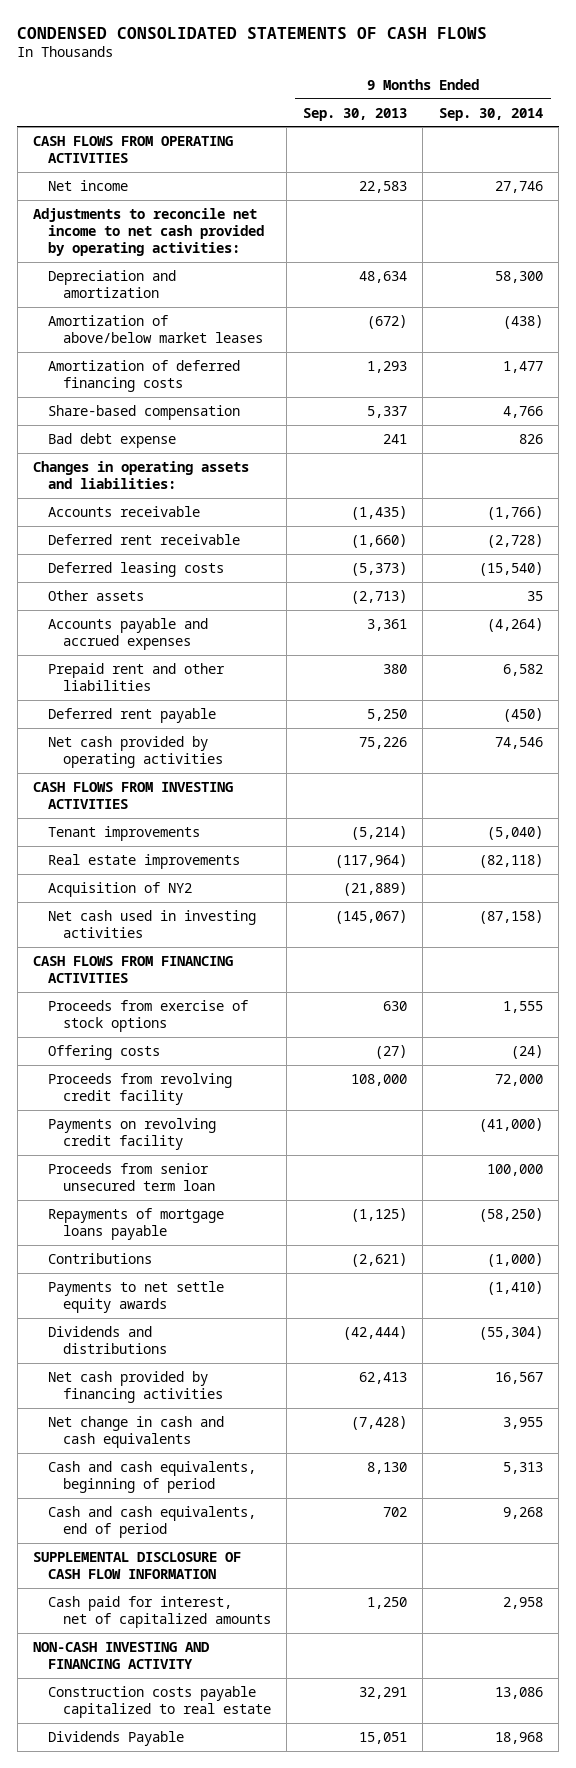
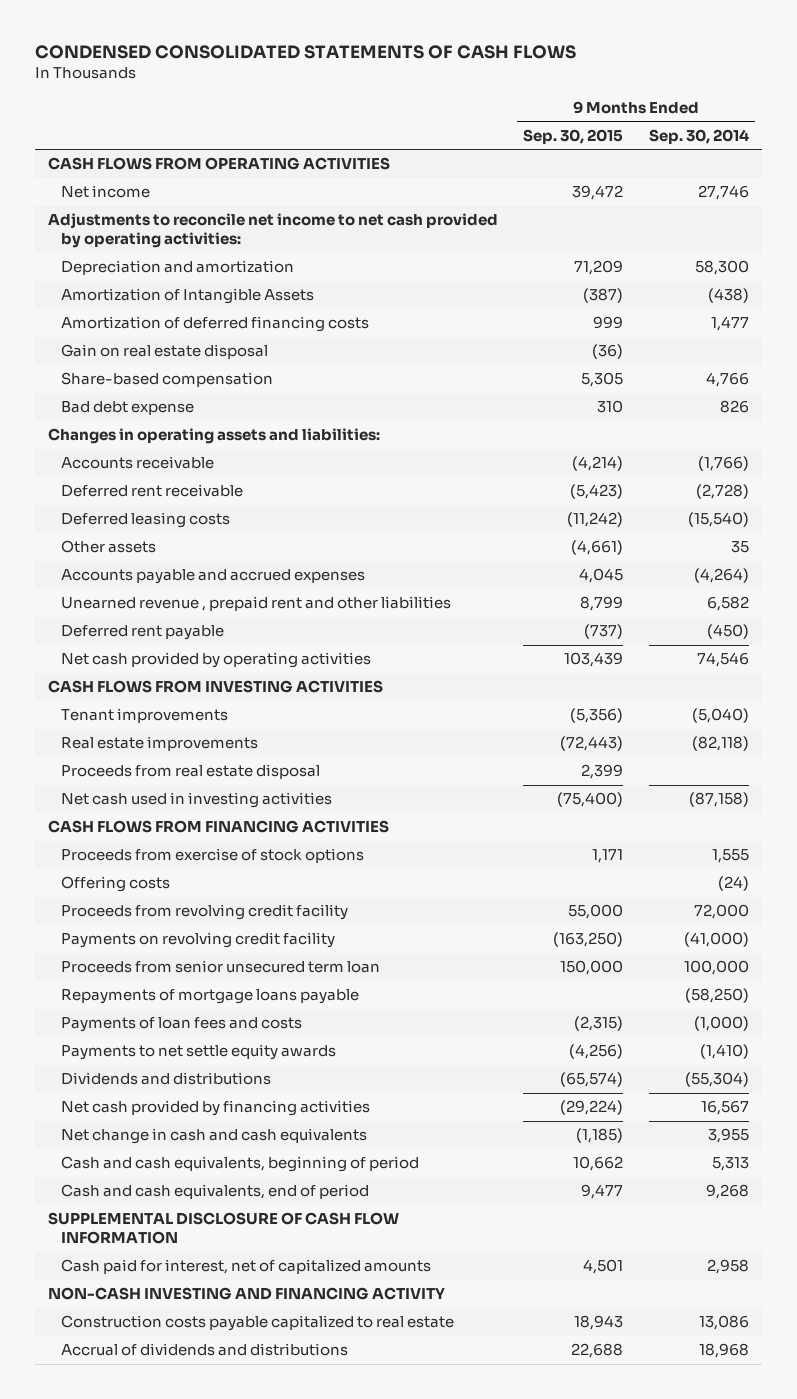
- | 9 Months Ended Sep. 30, 2013 | 9 Months Ended Sep. 30, 2014
+ | 9 Months Ended Sep. 30, 2015 | 9 Months Ended Sep. 30, 2014
- Amortization of above/below market leases | (672) | (438)
+ Amortization of Intangible Assets | (387) | (438)
+ Gain on real estate disposal | (36) |
- Prepaid rent and other liabilities | 380 | 6,582
+ Unearned revenue , prepaid rent and other liabilities | 8,799 | 6,582
- Acquisition of NY2 | (21,889) |
+ Proceeds from real estate disposal | 2,399 |
- Contributions | (2,621) | (1,000)
+ Payments of loan fees and costs | (2,315) | (1,000)
- Dividends Payable | 15,051 | 18,968
+ Accrual of dividends and distributions | 22,688 | 18,968

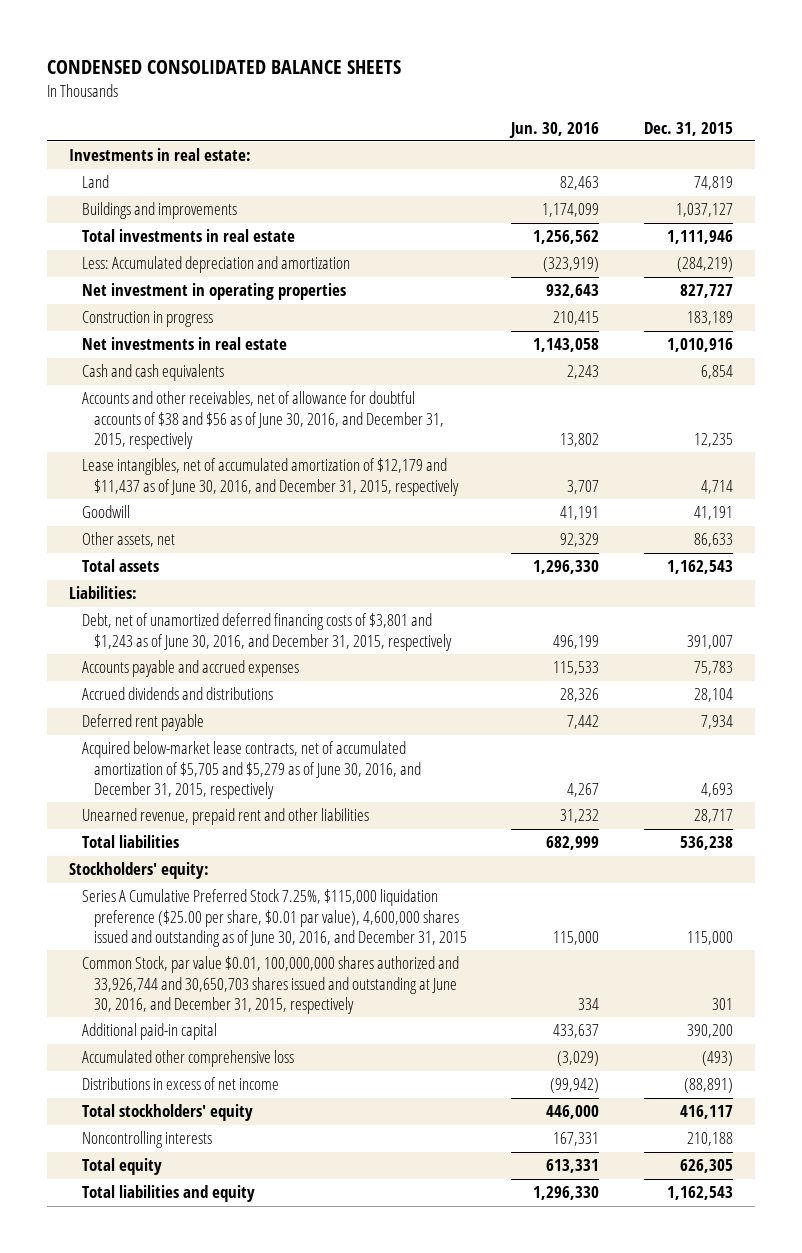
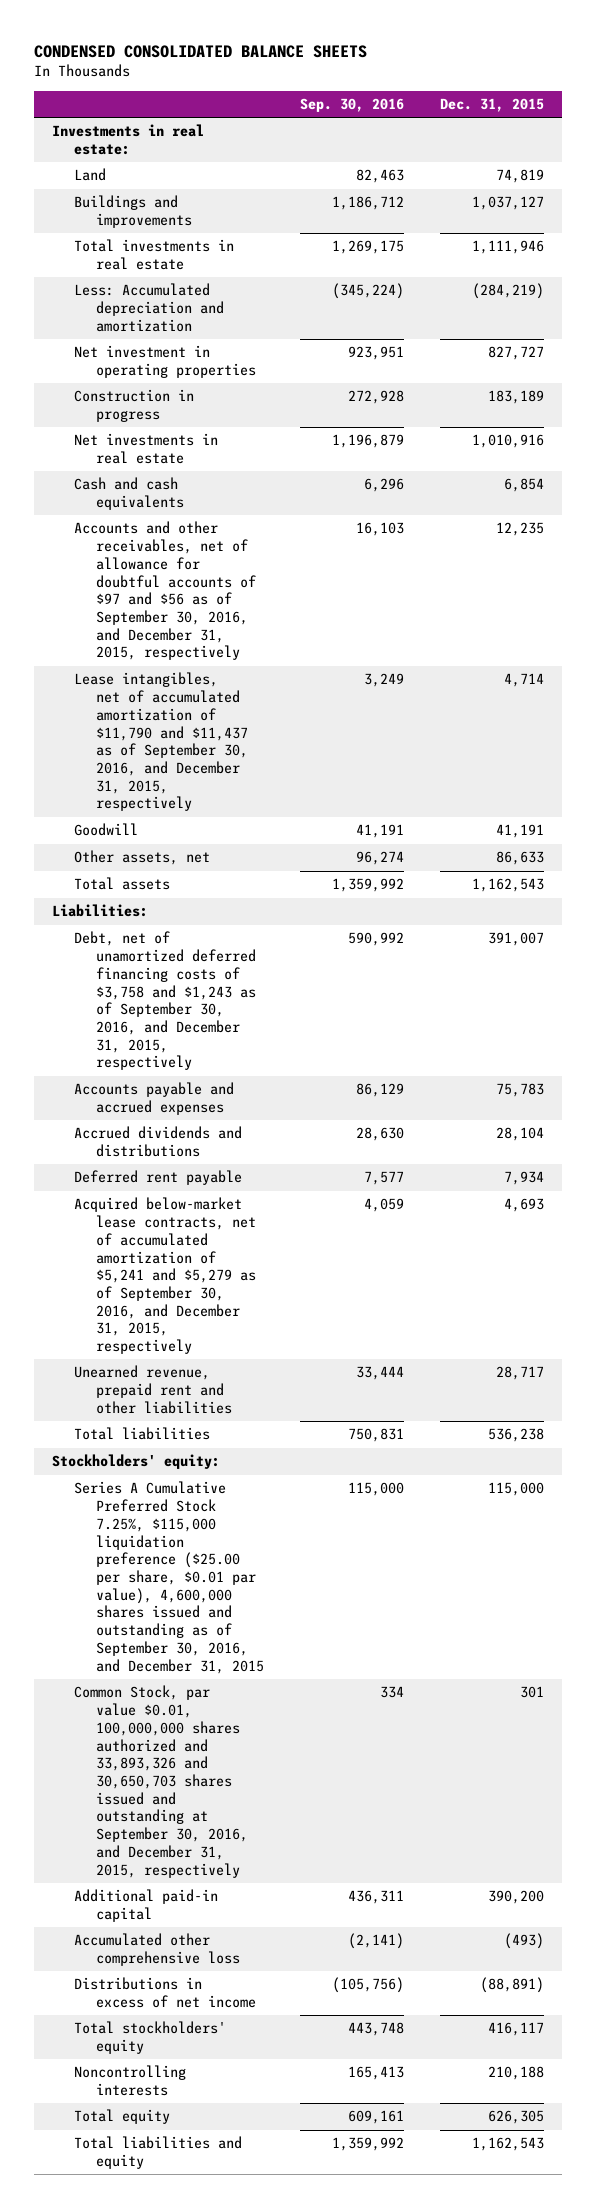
- | Jun. 30, 2016 | Dec. 31, 2015
+ | Sep. 30, 2016 | Dec. 31, 2015
- Accounts and other receivables, net of allowance for doubtful accounts of $38 and $56 as of June 30, 2016, and December 31, 2015, respectively | 13,802 | 12,235
- Lease intangibles, net of accumulated amortization of $12,179 and $11,437 as of June 30, 2016, and December 31, 2015, respectively | 3,707 | 4,714
+ Accounts and other receivables, net of allowance for doubtful accounts of $97 and $56 as of September 30, 2016, and December 31, 2015, respectively | 16,103 | 12,235
+ Lease intangibles, net of accumulated amortization of $11,790 and $11,437 as of September 30, 2016, and December 31, 2015, respectively | 3,249 | 4,714
- Debt, net of unamortized deferred financing costs of $3,801 and $1,243 as of June 30, 2016, and December 31, 2015, respectively | 496,199 | 391,007
+ Debt, net of unamortized deferred financing costs of $3,758 and $1,243 as of September 30, 2016, and December 31, 2015, respectively | 590,992 | 391,007
- Acquired below-market lease contracts, net of accumulated amortization of $5,705 and $5,279 as of June 30, 2016, and December 31, 2015, respectively | 4,267 | 4,693
+ Acquired below-market lease contracts, net of accumulated amortization of $5,241 and $5,279 as of September 30, 2016, and December 31, 2015, respectively | 4,059 | 4,693
- Series A Cumulative Preferred Stock 7.25%, $115,000 liquidation preference ($25.00 per share, $0.01 par value), 4,600,000 shares issued and outstanding as of June 30, 2016, and December 31, 2015 | 115,000 | 115,000
- Common Stock, par value $0.01, 100,000,000 shares authorized and 33,926,744 and 30,650,703 shares issued and outstanding at June 30, 2016, and December 31, 2015, respectively | 334 | 301
+ Series A Cumulative Preferred Stock 7.25%, $115,000 liquidation preference ($25.00 per share, $0.01 par value), 4,600,000 shares issued and outstanding as of September 30, 2016, and December 31, 2015 | 115,000 | 115,000
+ Common Stock, par value $0.01, 100,000,000 shares authorized and 33,893,326 and 30,650,703 shares issued and outstanding at September 30, 2016, and December 31, 2015, respectively | 334 | 301

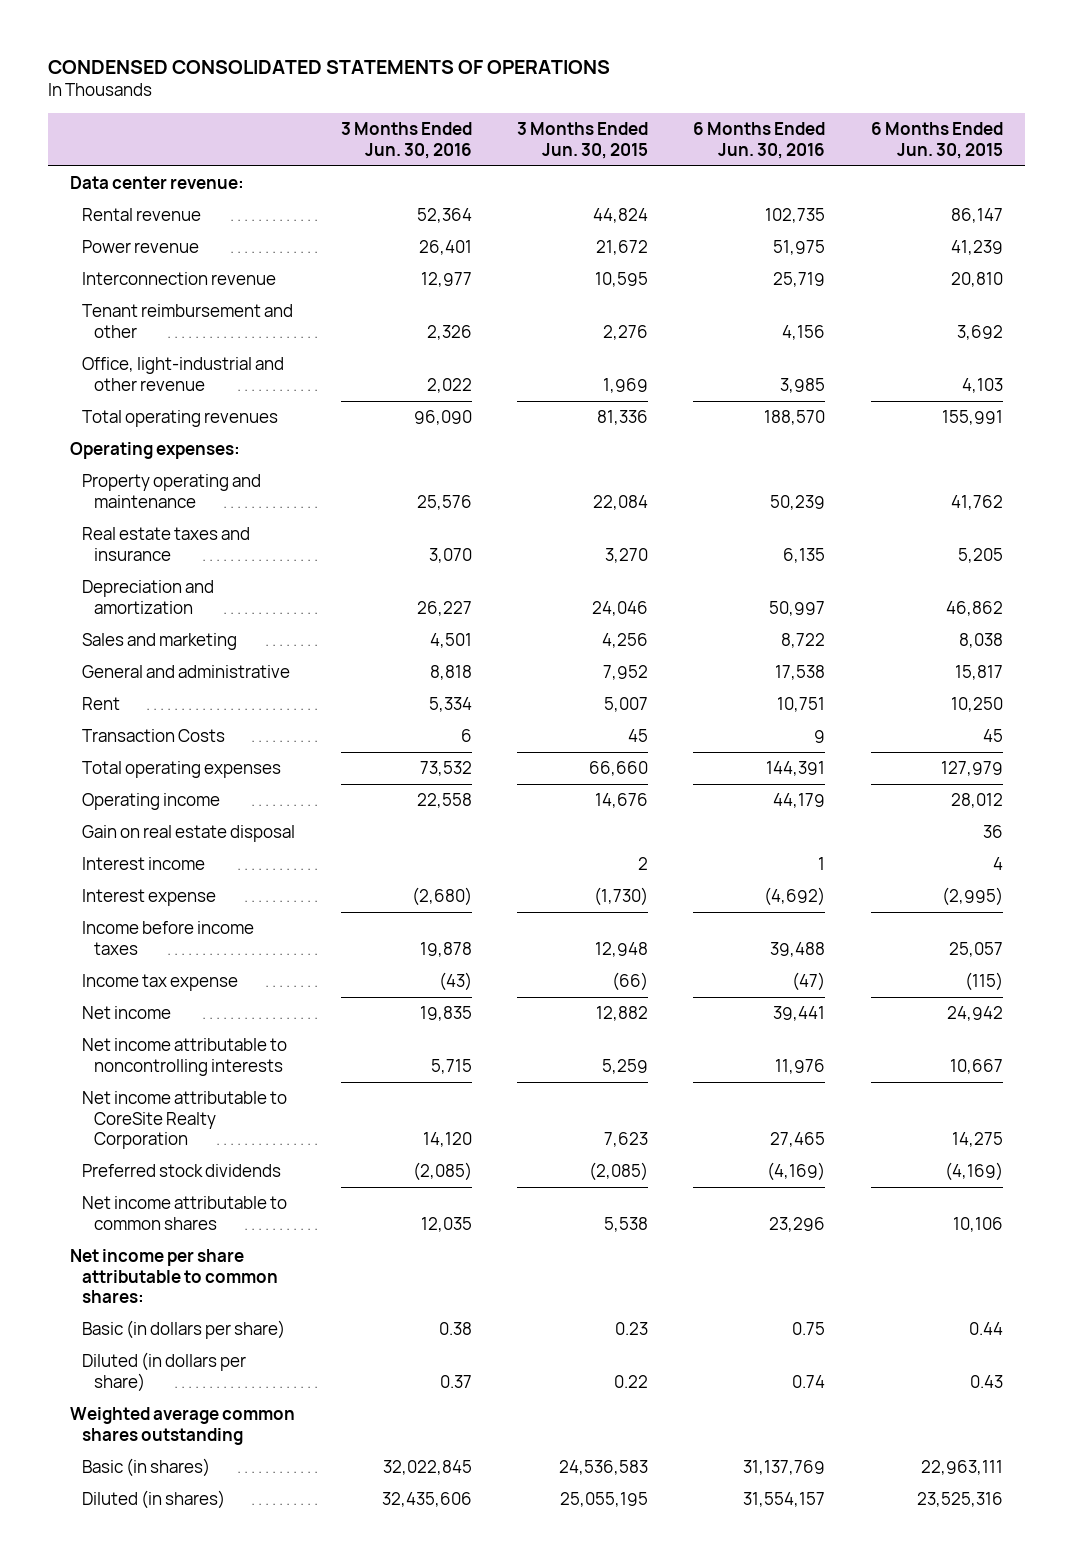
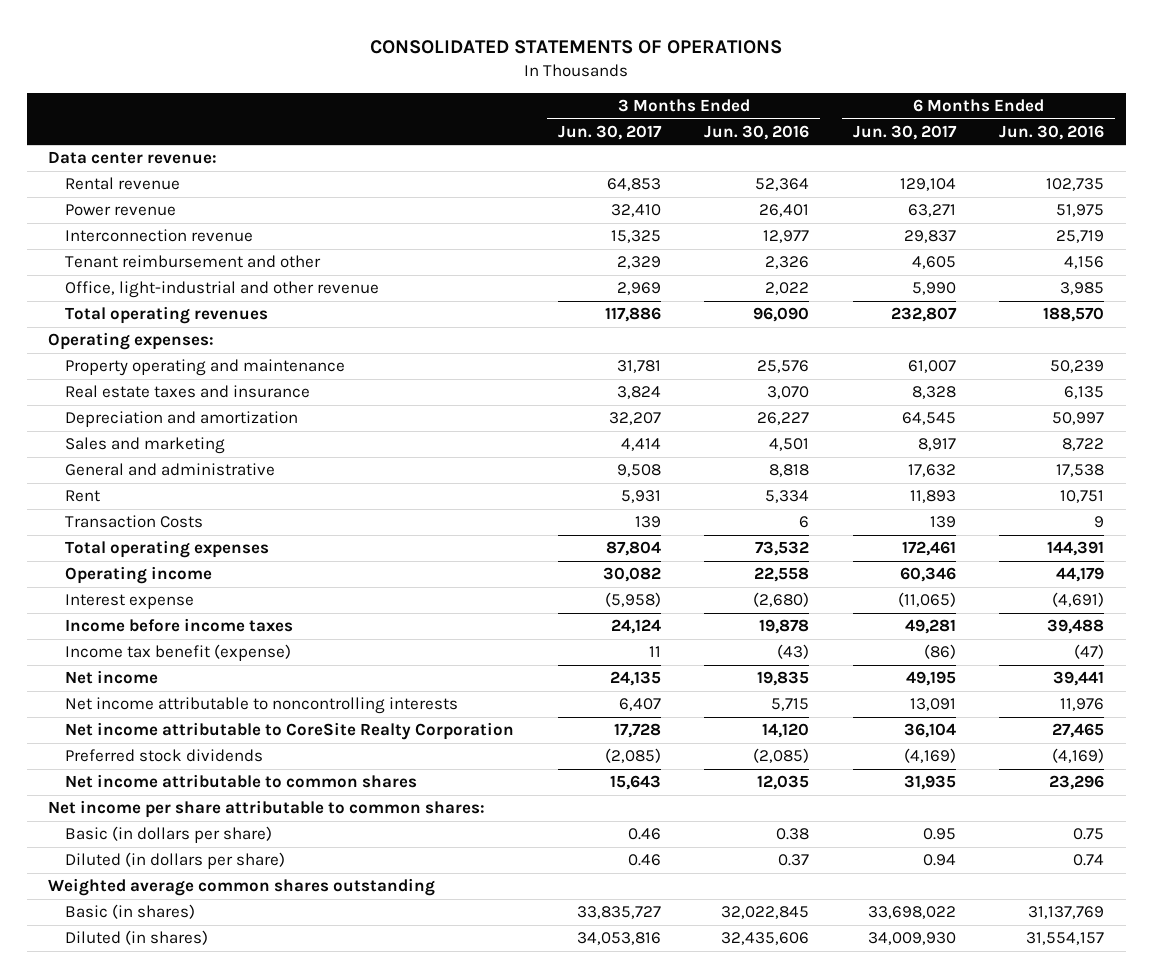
- CONDENSED CONSOLIDATED STATEMENTS OF OPERATIONS
+ CONSOLIDATED STATEMENTS OF OPERATIONS
- | 3 Months Ended Jun. 30, 2016 | 3 Months Ended Jun. 30, 2015 | 6 Months Ended Jun. 30, 2016 | 6 Months Ended Jun. 30, 2015
+ | 3 Months Ended Jun. 30, 2017 | 3 Months Ended Jun. 30, 2016 | 6 Months Ended Jun. 30, 2017 | 6 Months Ended Jun. 30, 2016
- Gain on real estate disposal | | | | 36
- Interest income | | 2 | 1 | 4
- Interest expense | (2,680) | (1,730) | (4,692) | (2,995)
+ Interest expense | (5,958) | (2,680) | (11,065) | (4,691)
- Income tax expense | (43) | (66) | (47) | (115)
+ Income tax benefit (expense) | 11 | (43) | (86) | (47)

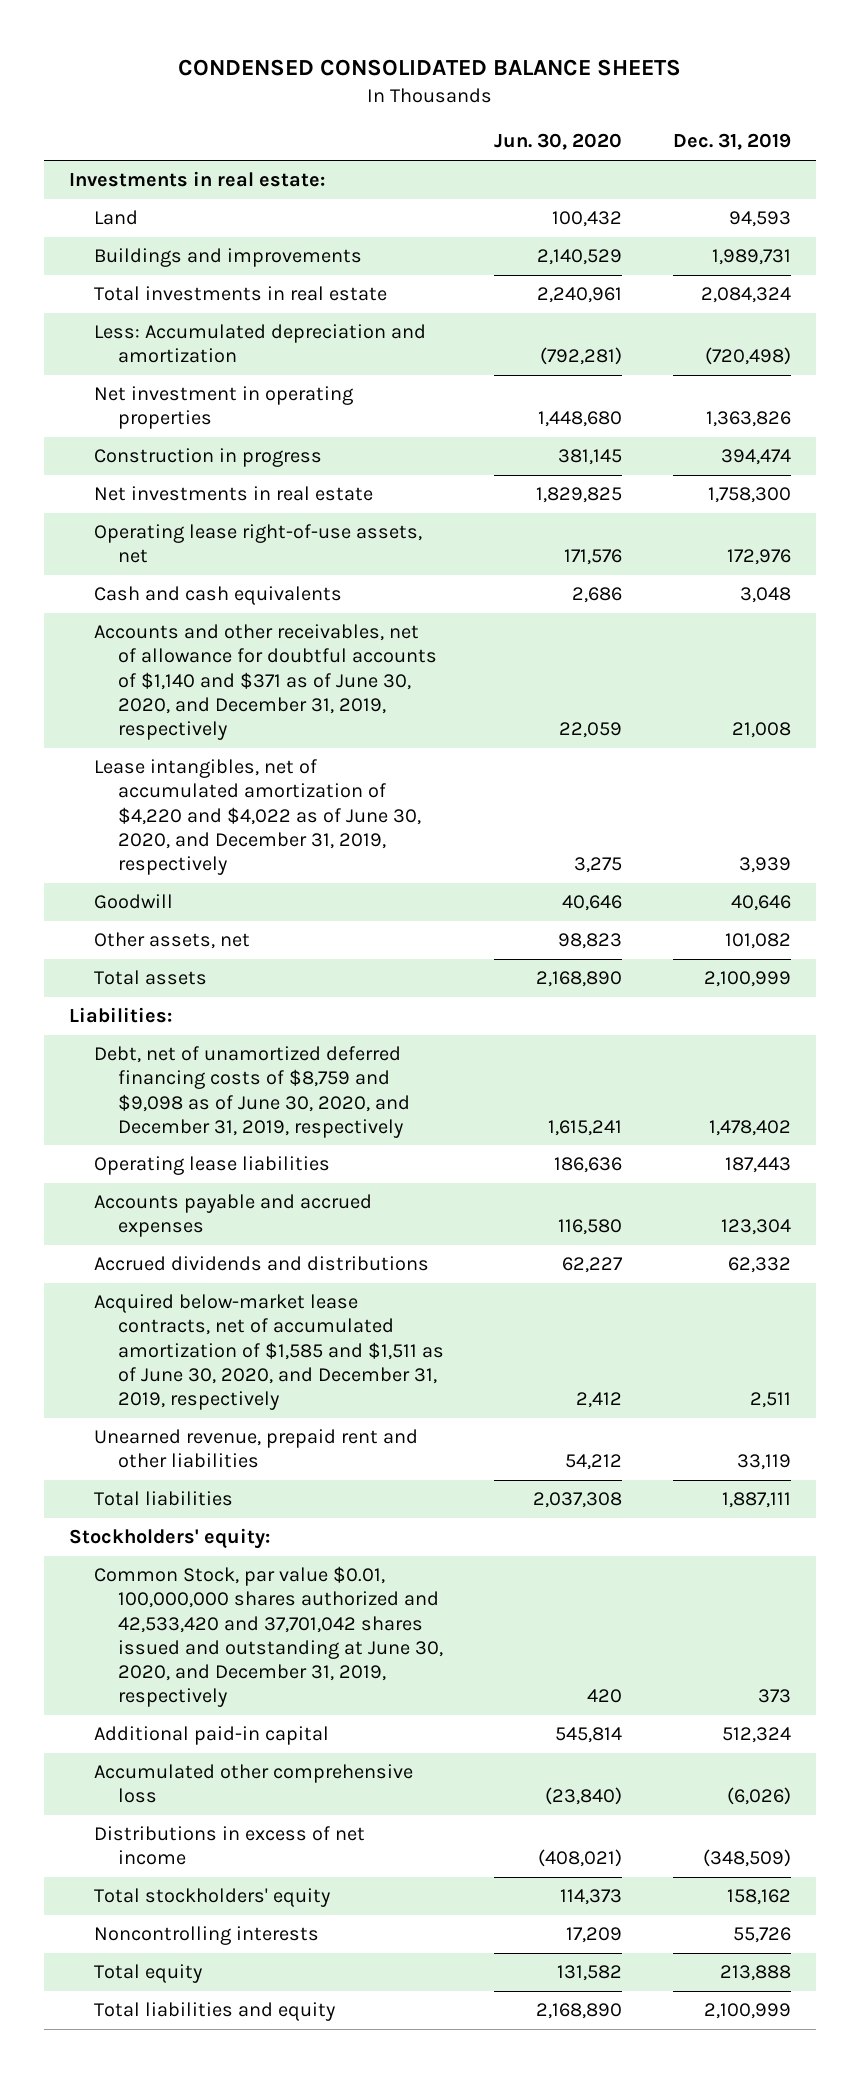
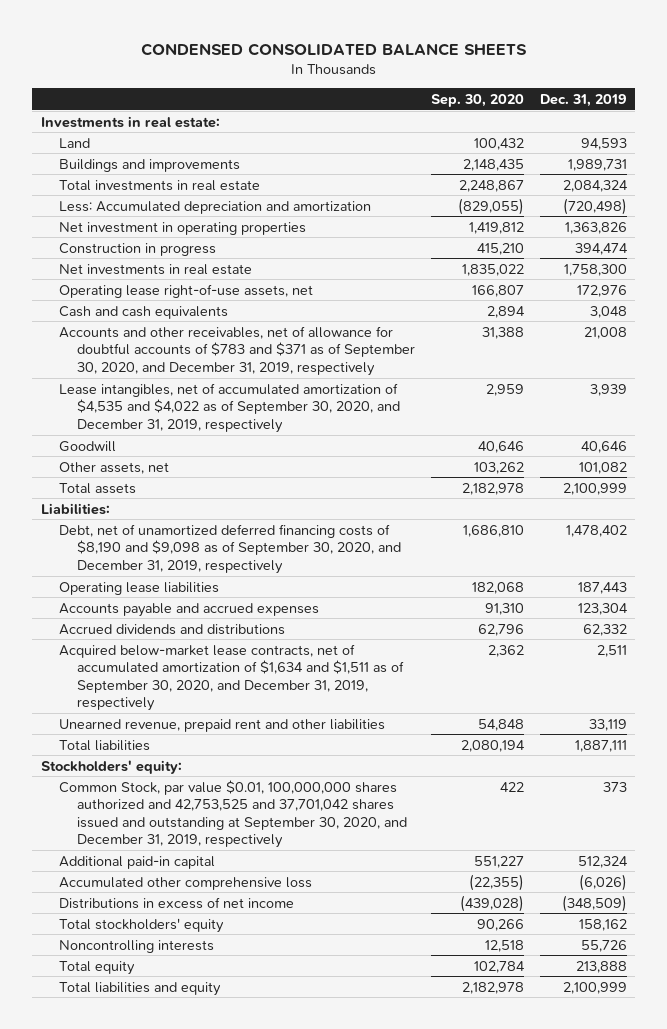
- | Jun. 30, 2020 | Dec. 31, 2019
+ | Sep. 30, 2020 | Dec. 31, 2019
- Accounts and other receivables, net of allowance for doubtful accounts of $1,140 and $371 as of June 30, 2020, and December 31, 2019, respectively | 22,059 | 21,008
- Lease intangibles, net of accumulated amortization of $4,220 and $4,022 as of June 30, 2020, and December 31, 2019, respectively | 3,275 | 3,939
+ Accounts and other receivables, net of allowance for doubtful accounts of $783 and $371 as of September 30, 2020, and December 31, 2019, respectively | 31,388 | 21,008
+ Lease intangibles, net of accumulated amortization of $4,535 and $4,022 as of September 30, 2020, and December 31, 2019, respectively | 2,959 | 3,939
- Debt, net of unamortized deferred financing costs of $8,759 and $9,098 as of June 30, 2020, and December 31, 2019, respectively | 1,615,241 | 1,478,402
+ Debt, net of unamortized deferred financing costs of $8,190 and $9,098 as of September 30, 2020, and December 31, 2019, respectively | 1,686,810 | 1,478,402
- Acquired below-market lease contracts, net of accumulated amortization of $1,585 and $1,511 as of June 30, 2020, and December 31, 2019, respectively | 2,412 | 2,511
+ Acquired below-market lease contracts, net of accumulated amortization of $1,634 and $1,511 as of September 30, 2020, and December 31, 2019, respectively | 2,362 | 2,511
- Common Stock, par value $0.01, 100,000,000 shares authorized and 42,533,420 and 37,701,042 shares issued and outstanding at June 30, 2020, and December 31, 2019, respectively | 420 | 373
+ Common Stock, par value $0.01, 100,000,000 shares authorized and 42,753,525 and 37,701,042 shares issued and outstanding at September 30, 2020, and December 31, 2019, respectively | 422 | 373

